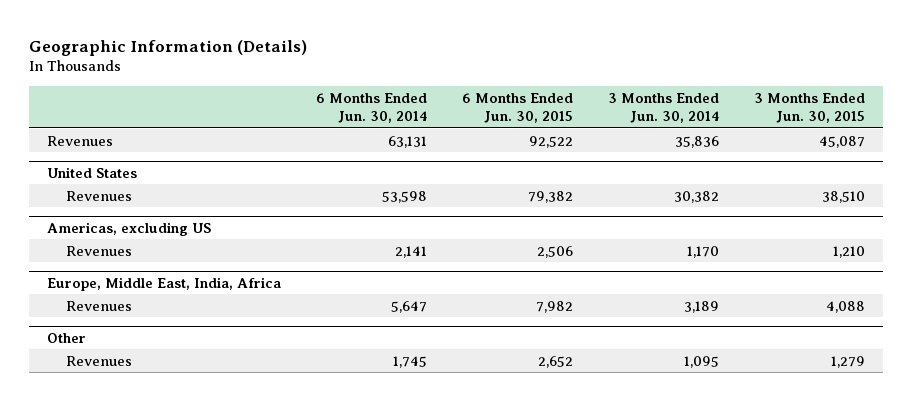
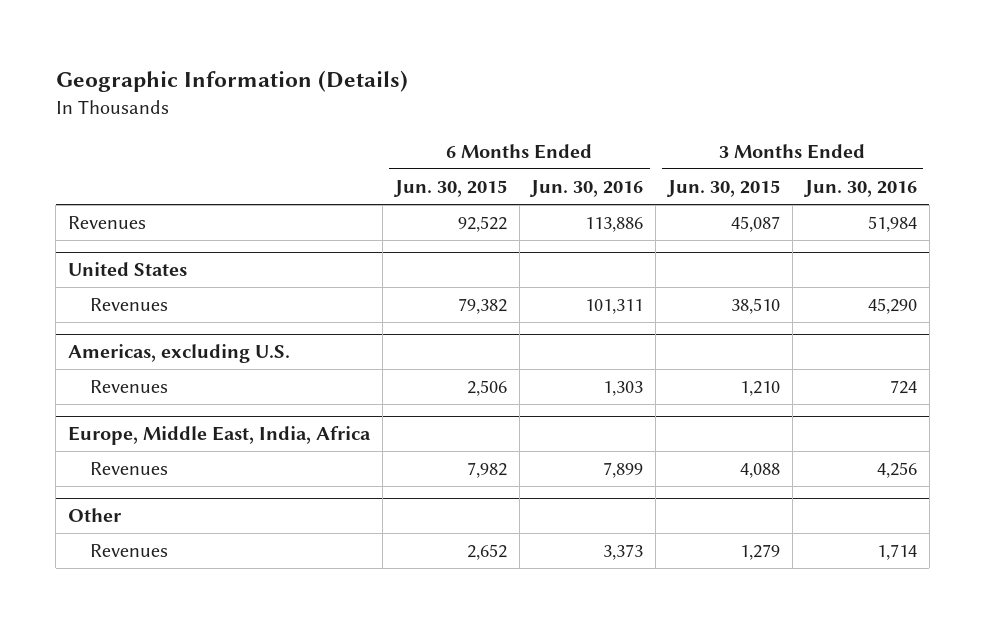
- | 6 Months Ended Jun. 30, 2014 | 6 Months Ended Jun. 30, 2015 | 3 Months Ended Jun. 30, 2014 | 3 Months Ended Jun. 30, 2015
+ | 6 Months Ended Jun. 30, 2015 | 6 Months Ended Jun. 30, 2016 | 3 Months Ended Jun. 30, 2015 | 3 Months Ended Jun. 30, 2016
- Americas, excluding US
+ Americas, excluding U.S.

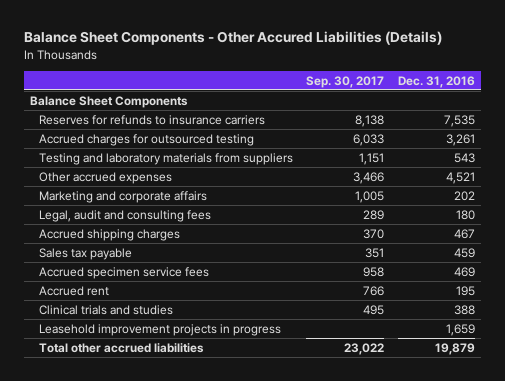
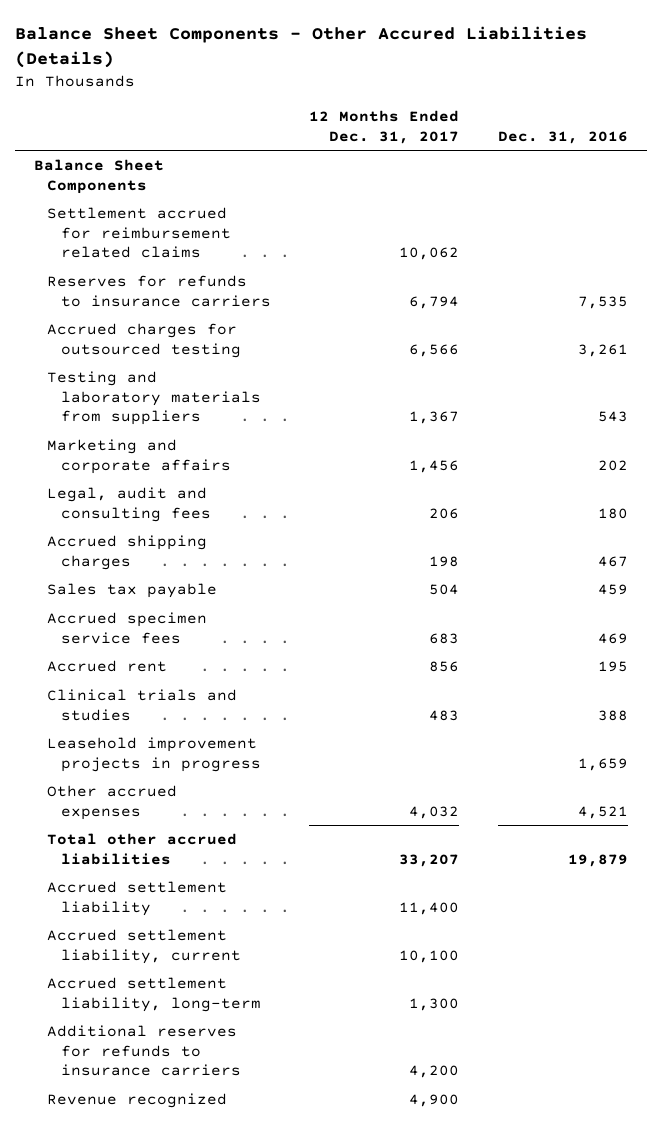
- | Sep. 30, 2017 | Dec. 31, 2016
+ | 12 Months Ended Dec. 31, 2017 | Dec. 31, 2016
+ Settlement accrued for reimbursement related claims | 10,062 |
moved down: Other accrued expenses | 4,032 | 4,521
+ Accrued settlement liability | 11,400 |
+ Accrued settlement liability, current | 10,100 |
+ Accrued settlement liability, long-term | 1,300 |
+ Additional reserves for refunds to insurance carriers | 4,200 |
+ Revenue recognized | 4,900 |

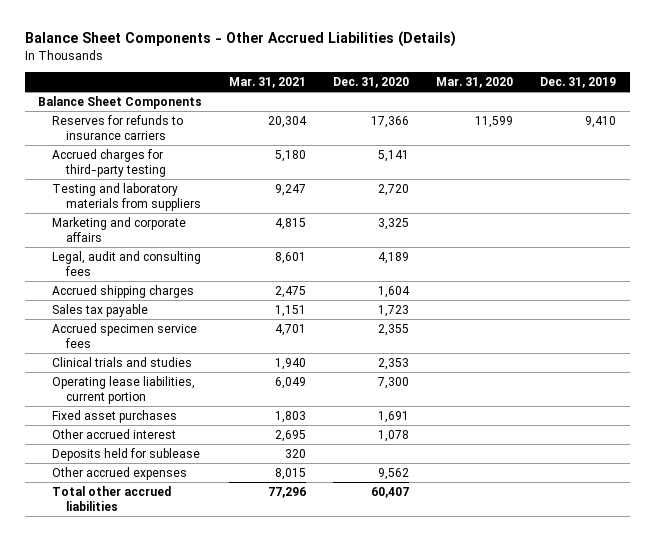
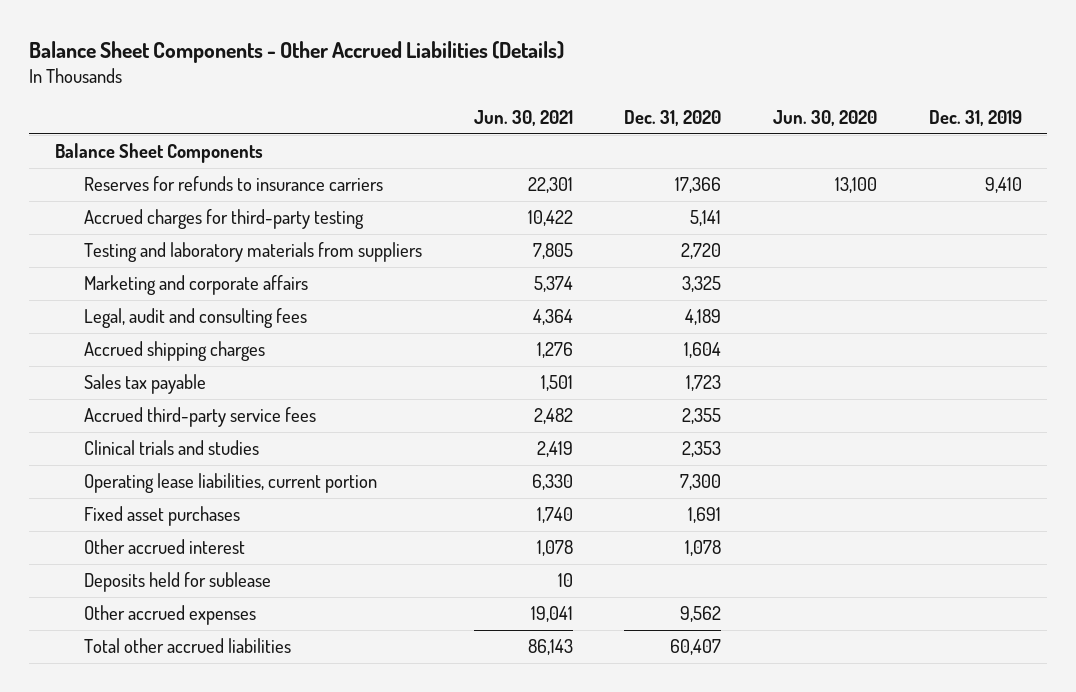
- | Mar. 31, 2021 | Dec. 31, 2020 | Mar. 31, 2020 | Dec. 31, 2019
+ | Jun. 30, 2021 | Dec. 31, 2020 | Jun. 30, 2020 | Dec. 31, 2019
- Accrued specimen service fees | 4,701 | 2,355 | |
+ Accrued third-party service fees | 2,482 | 2,355 | |

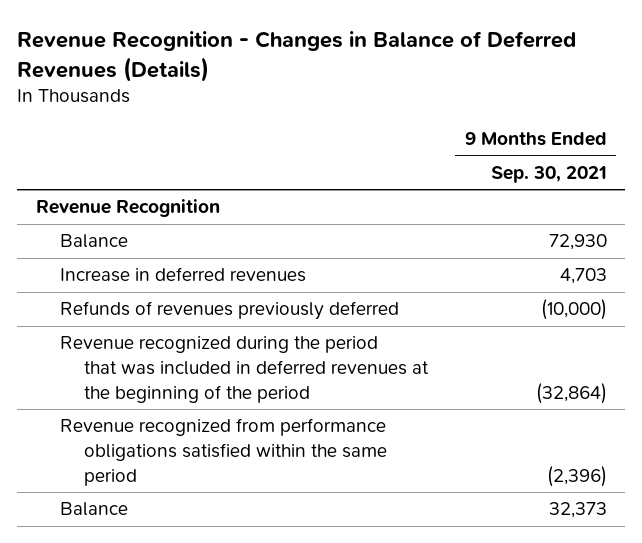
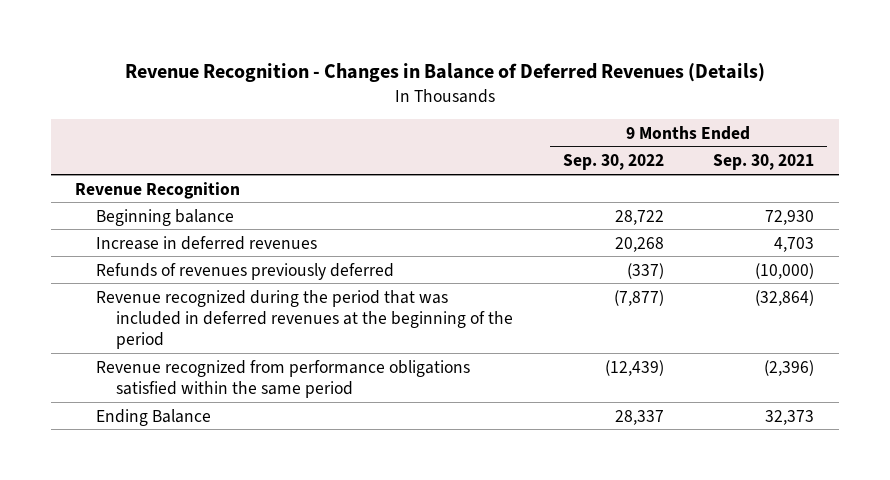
- | 9 Months Ended Sep. 30, 2021
+ | 9 Months Ended Sep. 30, 2022 | 9 Months Ended Sep. 30, 2021
- Balance | 72,930
+ Beginning balance | 28,722 | 72,930
- Balance | 32,373
+ Ending Balance | 28,337 | 32,373

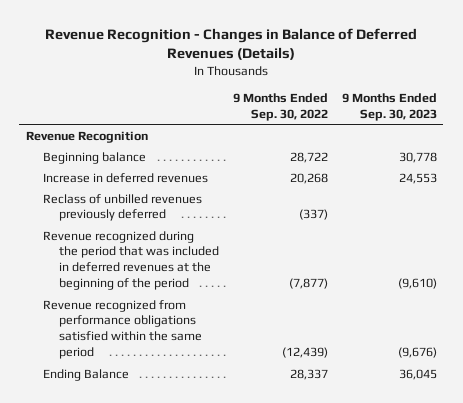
- | 9 Months Ended Sep. 30, 2022 | 9 Months Ended Sep. 30, 2021
+ | 9 Months Ended Sep. 30, 2022 | 9 Months Ended Sep. 30, 2023
- Refunds of revenues previously deferred | (337) | (10,000)
+ Reclass of unbilled revenues previously deferred | (337) |

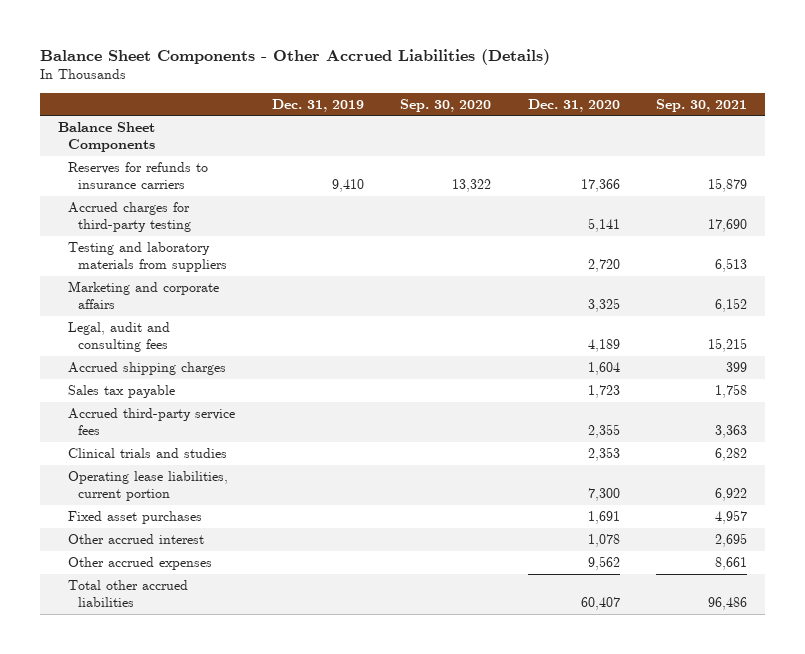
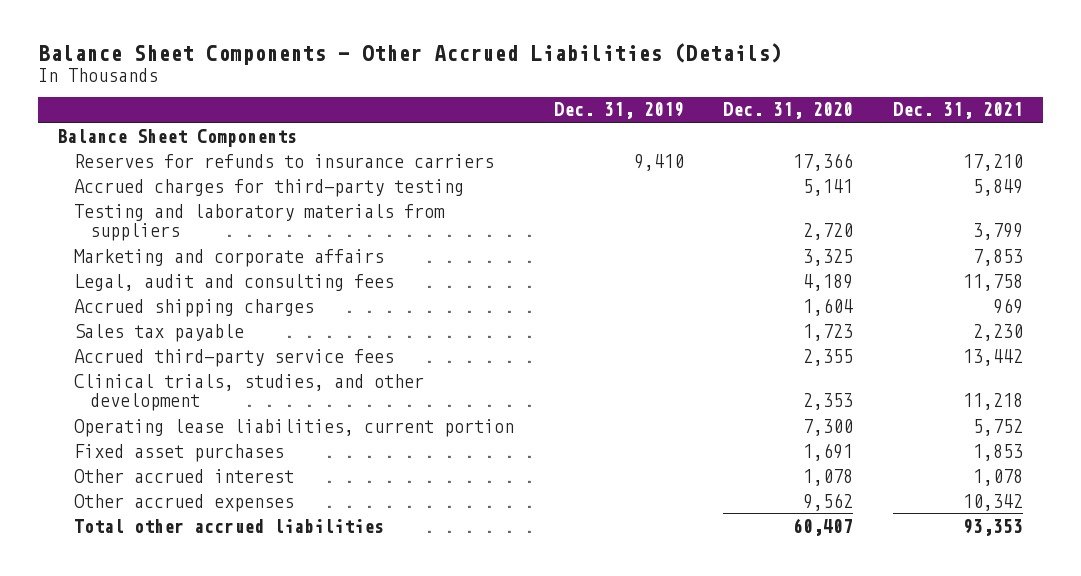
- | Dec. 31, 2019 | Sep. 30, 2020 | Dec. 31, 2020 | Sep. 30, 2021
+ | Dec. 31, 2019 | Dec. 31, 2020 | Dec. 31, 2021
- Clinical trials and studies | | | 2,353 | 6,282
+ Clinical trials, studies, and other development | | 2,353 | 11,218

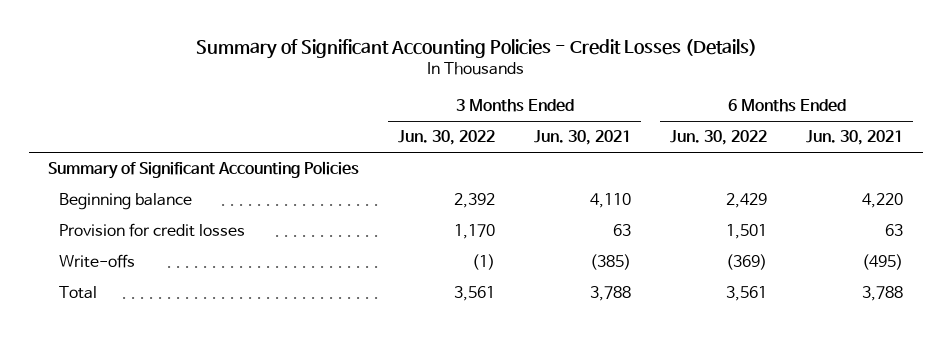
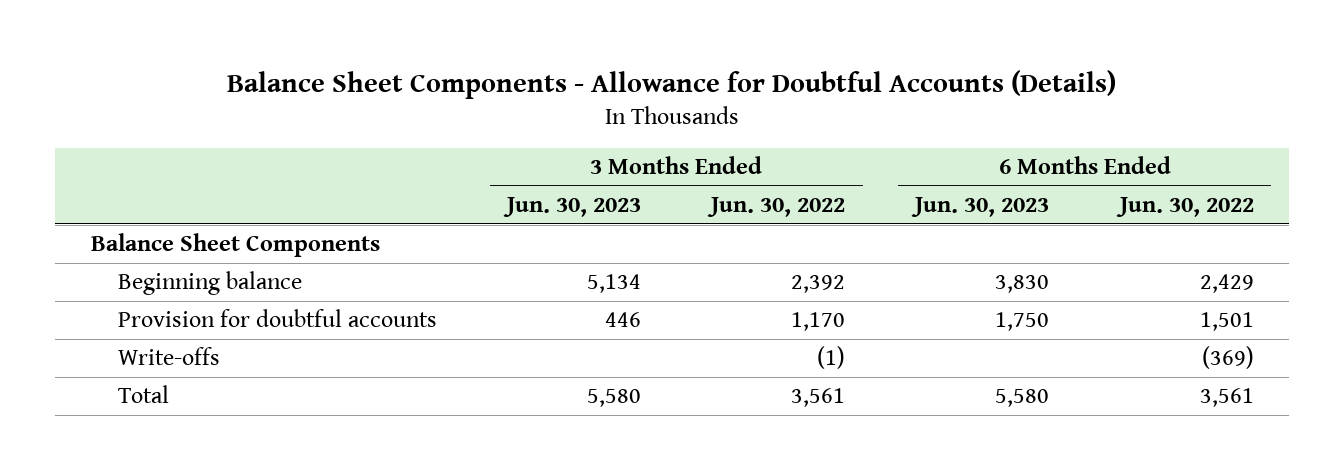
- Summary of Significant Accounting Policies - Credit Losses (Details)
+ Balance Sheet Components - Allowance for Doubtful Accounts (Details)
- | 3 Months Ended Jun. 30, 2022 | 3 Months Ended Jun. 30, 2021 | 6 Months Ended Jun. 30, 2022 | 6 Months Ended Jun. 30, 2021
+ | 3 Months Ended Jun. 30, 2023 | 3 Months Ended Jun. 30, 2022 | 6 Months Ended Jun. 30, 2023 | 6 Months Ended Jun. 30, 2022
- Summary of Significant Accounting Policies
+ Balance Sheet Components
- Provision for credit losses | 1,170 | 63 | 1,501 | 63
+ Provision for doubtful accounts | 446 | 1,170 | 1,750 | 1,501

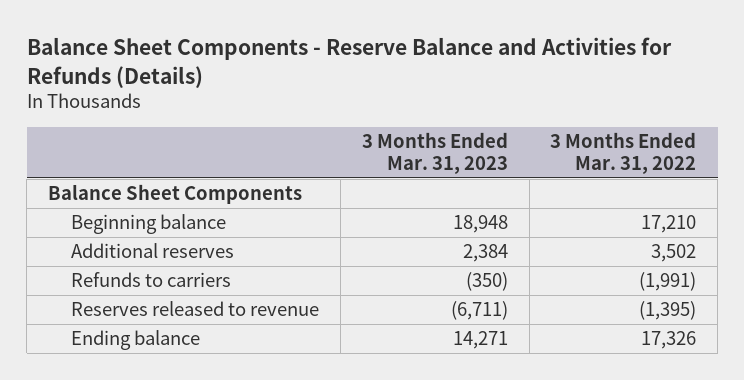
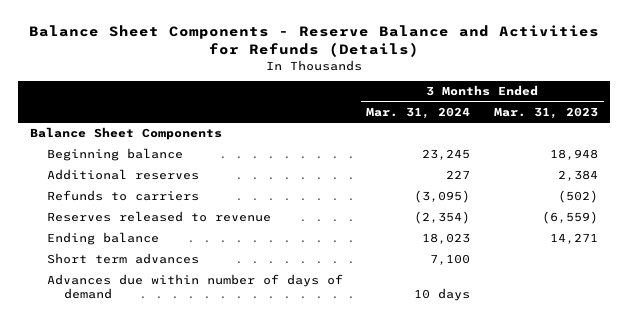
- | 3 Months Ended Mar. 31, 2023 | 3 Months Ended Mar. 31, 2022
+ | 3 Months Ended Mar. 31, 2024 | 3 Months Ended Mar. 31, 2023
- Refunds to carriers | (350) | (1,991)
- Reserves released to revenue | (6,711) | (1,395)
+ Refunds to carriers | (3,095) | (502)
+ Reserves released to revenue | (2,354) | (6,559)
+ Short term advances | 7,100 |
+ Advances due within number of days of demand | 10 days |

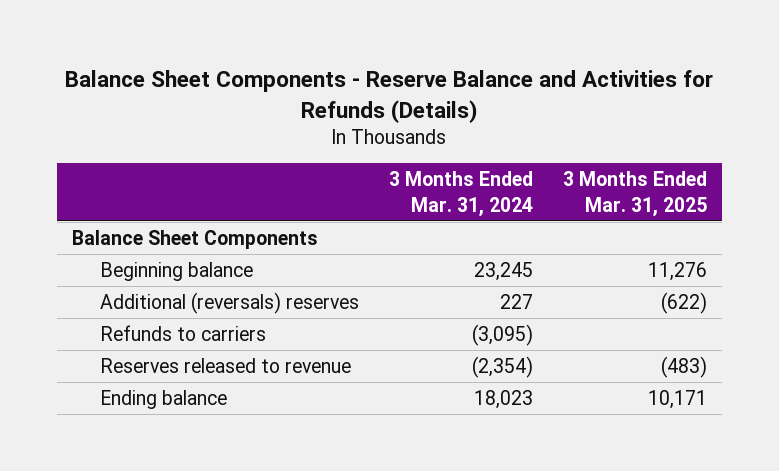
- | 3 Months Ended Mar. 31, 2024 | 3 Months Ended Mar. 31, 2023
+ | 3 Months Ended Mar. 31, 2024 | 3 Months Ended Mar. 31, 2025
- Additional reserves | 227 | 2,384
+ Additional (reversals) reserves | 227 | (622)
- Short term advances | 7,100 |
- Advances due within number of days of demand | 10 days |

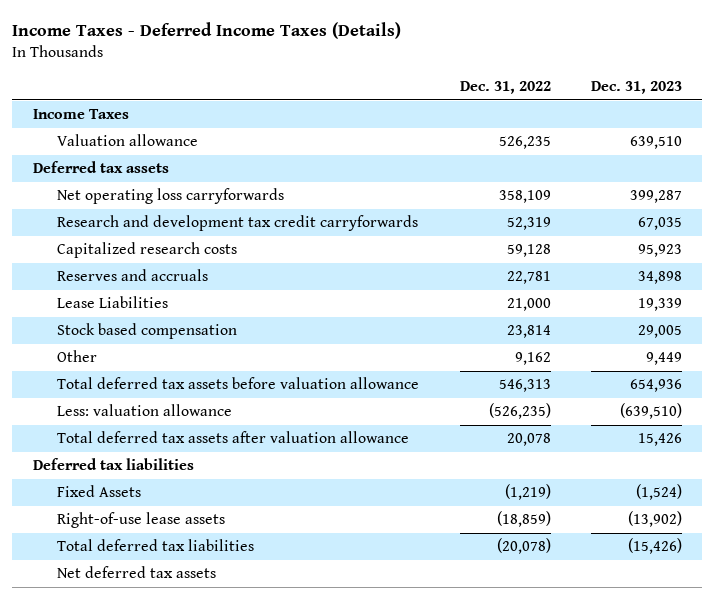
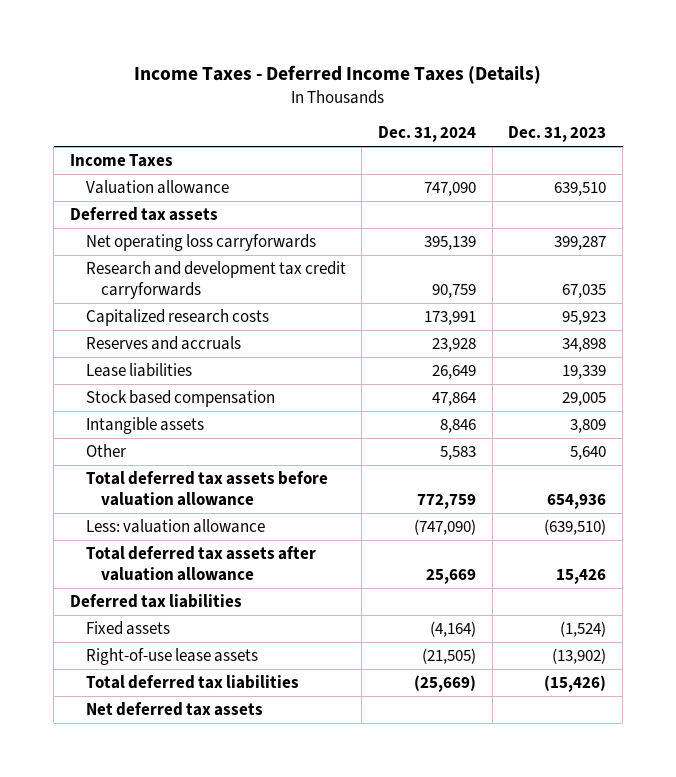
- | Dec. 31, 2022 | Dec. 31, 2023
+ | Dec. 31, 2024 | Dec. 31, 2023
- Lease Liabilities | 21,000 | 19,339
+ Lease liabilities | 26,649 | 19,339
- Other | 9,162 | 9,449
+ Intangible assets | 8,846 | 3,809
+ Other | 5,583 | 5,640
- Fixed Assets | (1,219) | (1,524)
+ Fixed assets | (4,164) | (1,524)

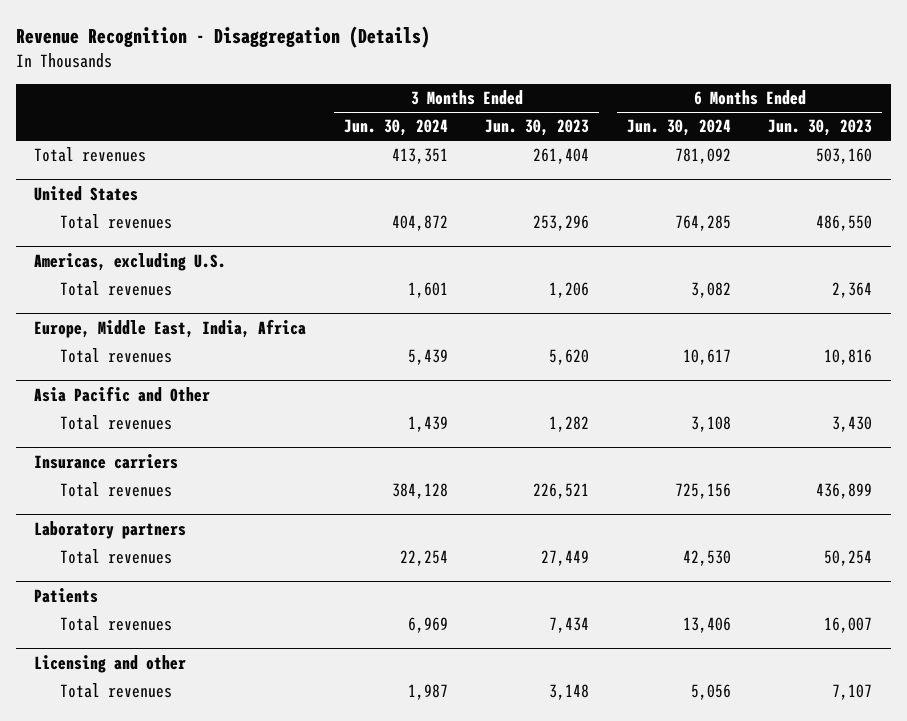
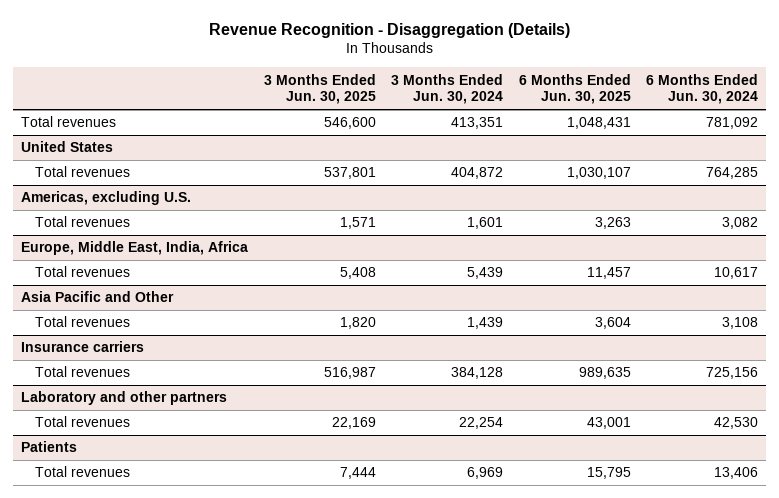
- | 3 Months Ended Jun. 30, 2024 | 3 Months Ended Jun. 30, 2023 | 6 Months Ended Jun. 30, 2024 | 6 Months Ended Jun. 30, 2023
+ | 3 Months Ended Jun. 30, 2025 | 3 Months Ended Jun. 30, 2024 | 6 Months Ended Jun. 30, 2025 | 6 Months Ended Jun. 30, 2024
- Laboratory partners
+ Laboratory and other partners
- Licensing and other
- Total revenues | 1,987 | 3,148 | 5,056 | 7,107

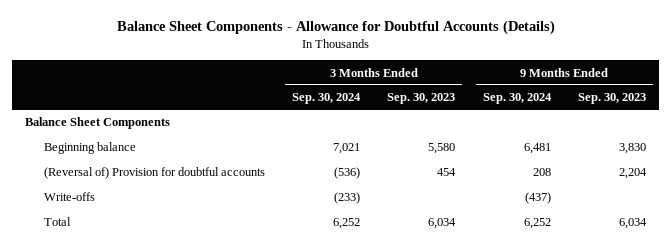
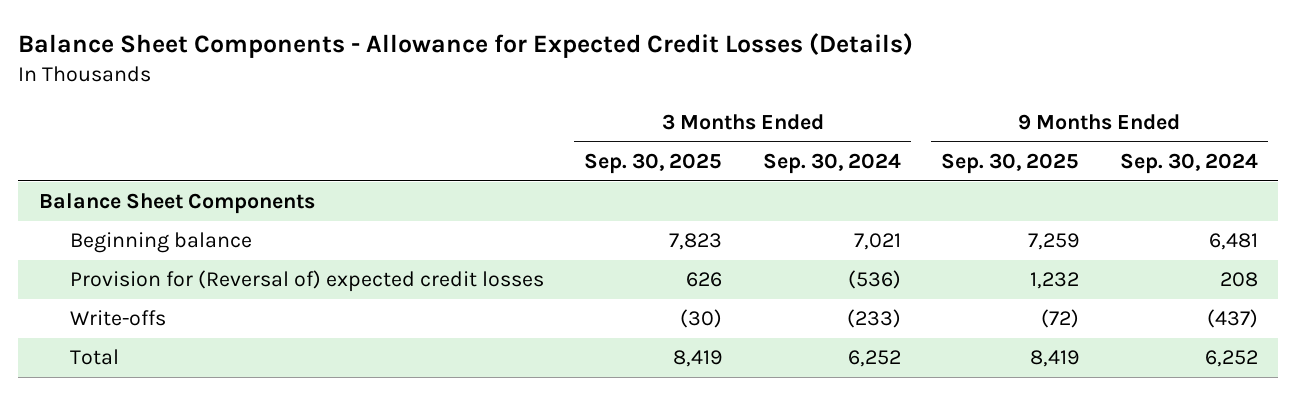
- Balance Sheet Components - Allowance for Doubtful Accounts (Details)
+ Balance Sheet Components - Allowance for Expected Credit Losses (Details)
- | 3 Months Ended Sep. 30, 2024 | 3 Months Ended Sep. 30, 2023 | 9 Months Ended Sep. 30, 2024 | 9 Months Ended Sep. 30, 2023
+ | 3 Months Ended Sep. 30, 2025 | 3 Months Ended Sep. 30, 2024 | 9 Months Ended Sep. 30, 2025 | 9 Months Ended Sep. 30, 2024
- (Reversal of) Provision for doubtful accounts | (536) | 454 | 208 | 2,204
+ Provision for (Reversal of) expected credit losses | 626 | (536) | 1,232 | 208

